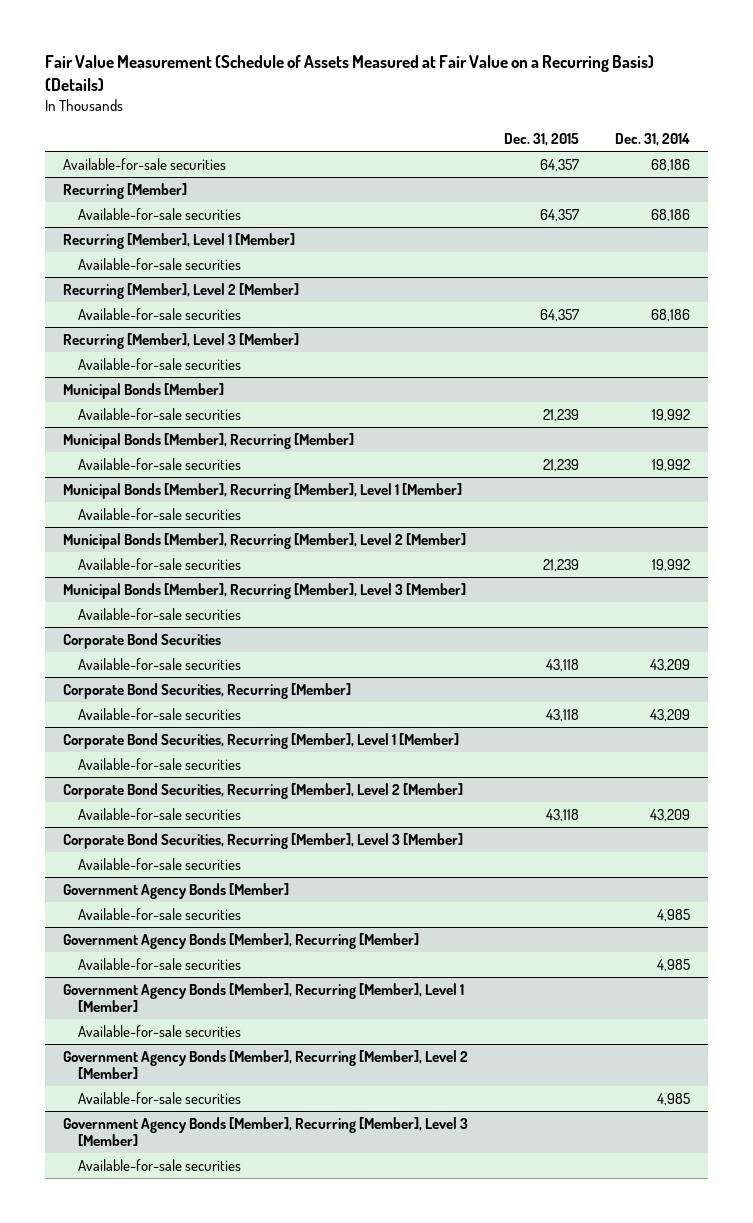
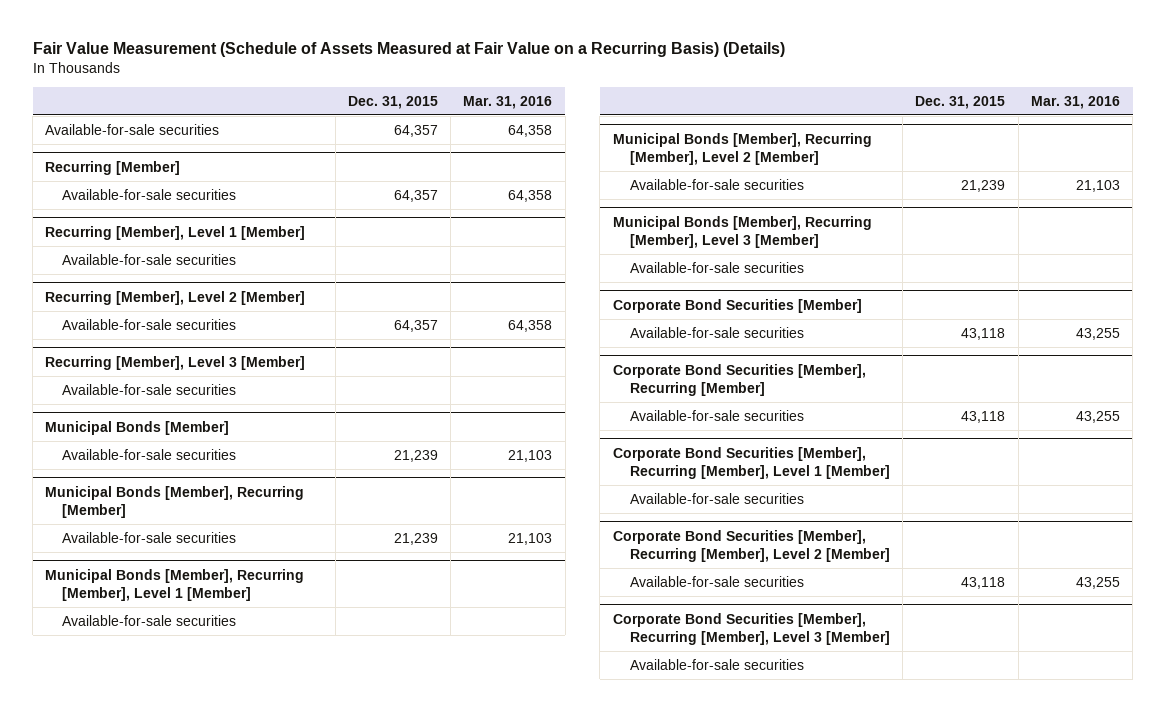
- | Dec. 31, 2015 | Dec. 31, 2014
+ | Dec. 31, 2015 | Mar. 31, 2016
- Corporate Bond Securities
+ Corporate Bond Securities [Member]
- Corporate Bond Securities, Recurring [Member]
+ Corporate Bond Securities [Member], Recurring [Member]
- Corporate Bond Securities, Recurring [Member], Level 1 [Member]
+ Corporate Bond Securities [Member], Recurring [Member], Level 1 [Member]
- Corporate Bond Securities, Recurring [Member], Level 2 [Member]
+ Corporate Bond Securities [Member], Recurring [Member], Level 2 [Member]
- Corporate Bond Securities, Recurring [Member], Level 3 [Member]
- Available-for-sale securities
- Government Agency Bonds [Member]
- Available-for-sale securities | | 4,985
- Government Agency Bonds [Member], Recurring [Member]
- Available-for-sale securities | | 4,985
- Government Agency Bonds [Member], Recurring [Member], Level 1 [Member]
- Available-for-sale securities
- Government Agency Bonds [Member], Recurring [Member], Level 2 [Member]
- Available-for-sale securities | | 4,985
- Government Agency Bonds [Member], Recurring [Member], Level 3 [Member]
+ Corporate Bond Securities [Member], Recurring [Member], Level 3 [Member]

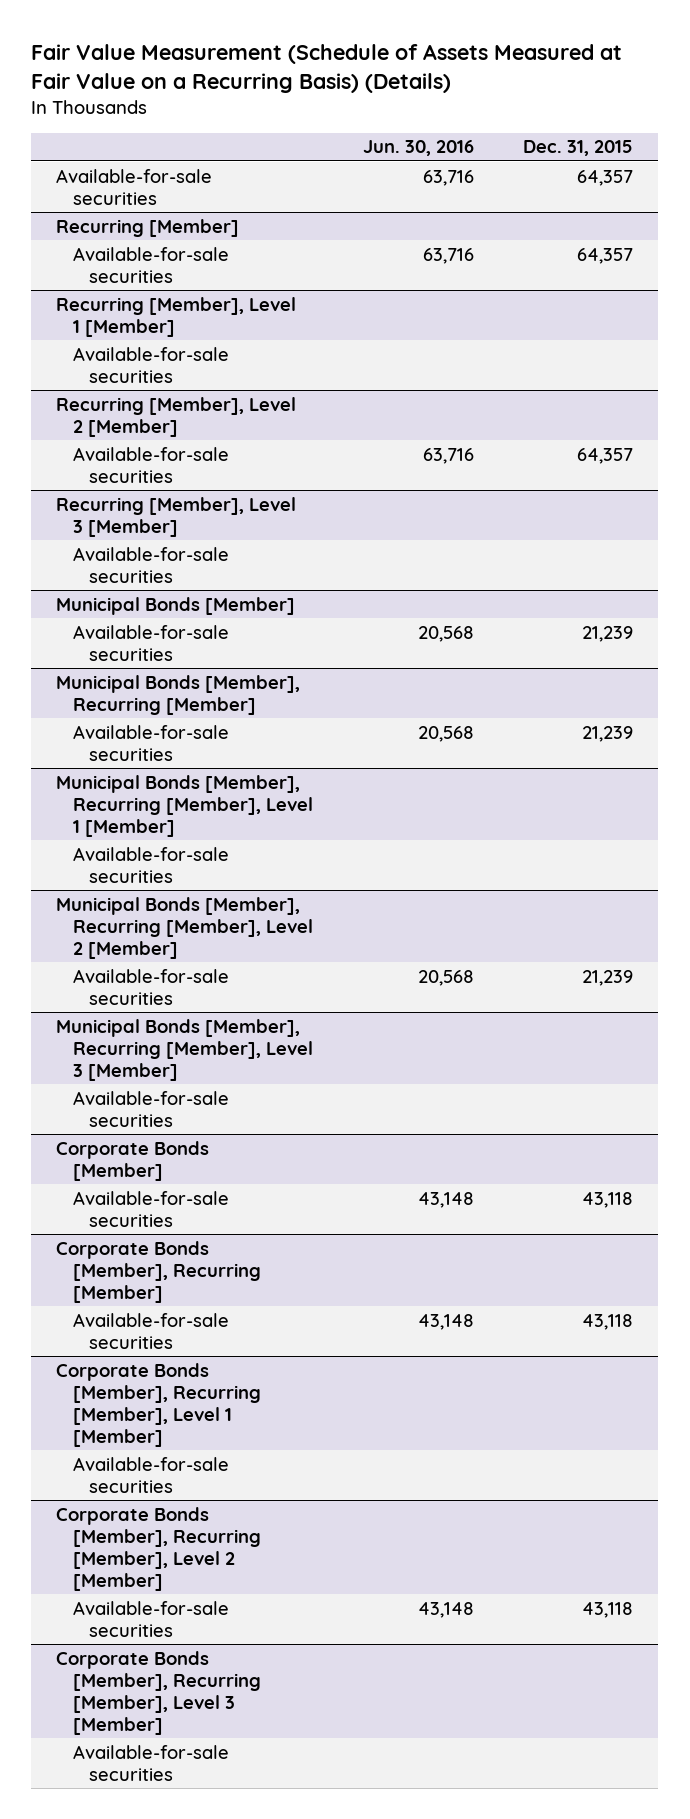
- | Dec. 31, 2015 | Mar. 31, 2016
+ | Jun. 30, 2016 | Dec. 31, 2015
- Corporate Bond Securities [Member]
+ Corporate Bonds [Member]
- Corporate Bond Securities [Member], Recurring [Member]
+ Corporate Bonds [Member], Recurring [Member]
- Corporate Bond Securities [Member], Recurring [Member], Level 1 [Member]
+ Corporate Bonds [Member], Recurring [Member], Level 1 [Member]
- Corporate Bond Securities [Member], Recurring [Member], Level 2 [Member]
+ Corporate Bonds [Member], Recurring [Member], Level 2 [Member]
- Corporate Bond Securities [Member], Recurring [Member], Level 3 [Member]
+ Corporate Bonds [Member], Recurring [Member], Level 3 [Member]

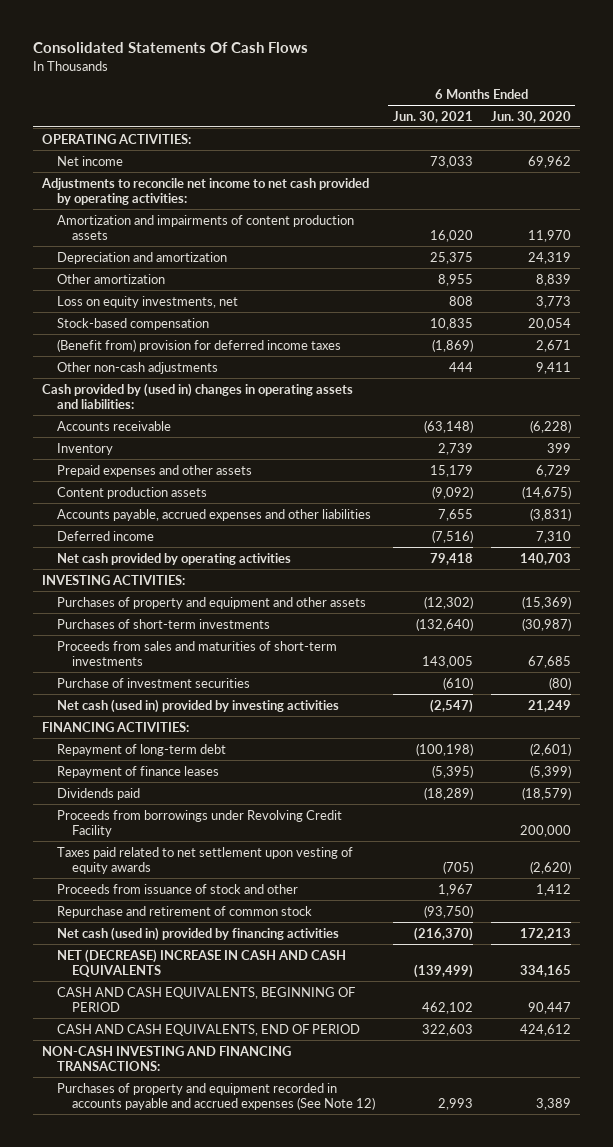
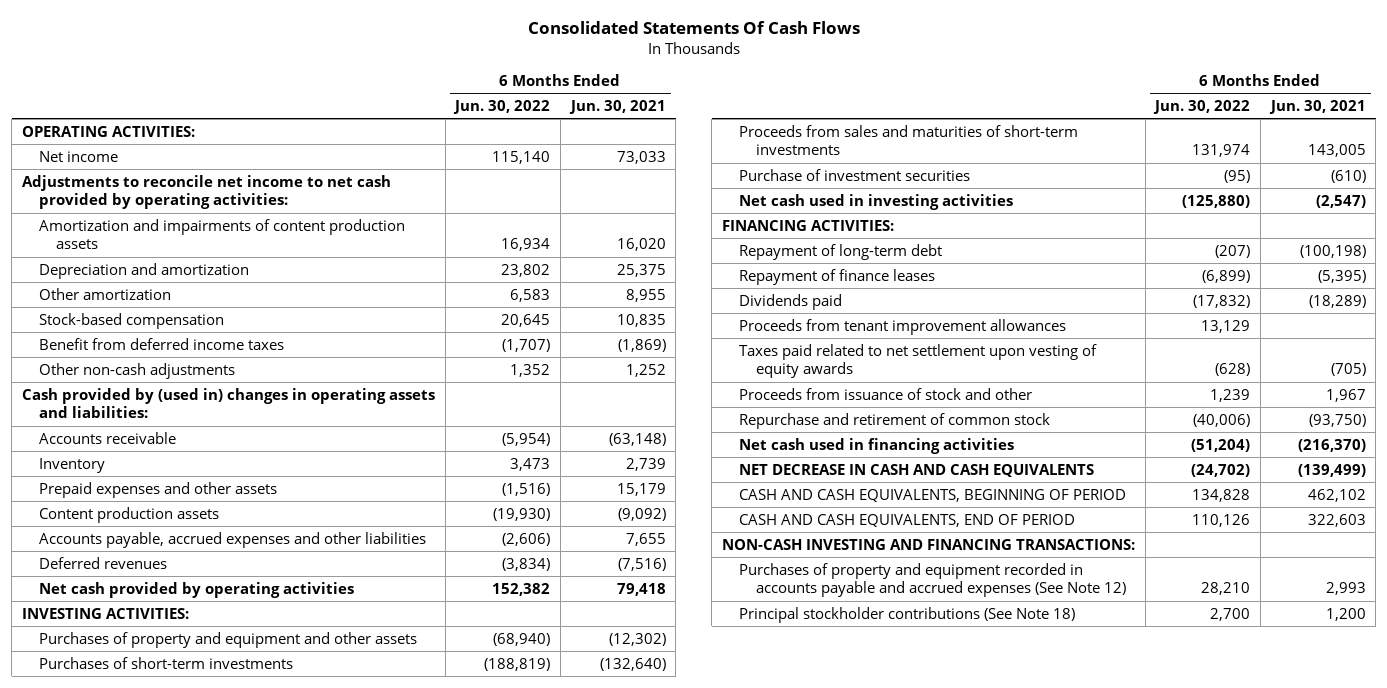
- | 6 Months Ended Jun. 30, 2021 | 6 Months Ended Jun. 30, 2020
+ | 6 Months Ended Jun. 30, 2022 | 6 Months Ended Jun. 30, 2021
- Loss on equity investments, net | 808 | 3,773
- (Benefit from) provision for deferred income taxes | (1,869) | 2,671
- Other non-cash adjustments | 444 | 9,411
+ Benefit from deferred income taxes | (1,707) | (1,869)
+ Other non-cash adjustments | 1,352 | 1,252
- Deferred income | (7,516) | 7,310
+ Deferred revenues | (3,834) | (7,516)
- Net cash (used in) provided by investing activities | (2,547) | 21,249
+ Net cash used in investing activities | (125,880) | (2,547)
- Proceeds from borrowings under Revolving Credit Facility | | 200,000
+ Proceeds from tenant improvement allowances | 13,129 |
- Net cash (used in) provided by financing activities | (216,370) | 172,213
- NET (DECREASE) INCREASE IN CASH AND CASH EQUIVALENTS | (139,499) | 334,165
+ Net cash used in financing activities | (51,204) | (216,370)
+ NET DECREASE IN CASH AND CASH EQUIVALENTS | (24,702) | (139,499)
+ Principal stockholder contributions (See Note 18) | 2,700 | 1,200

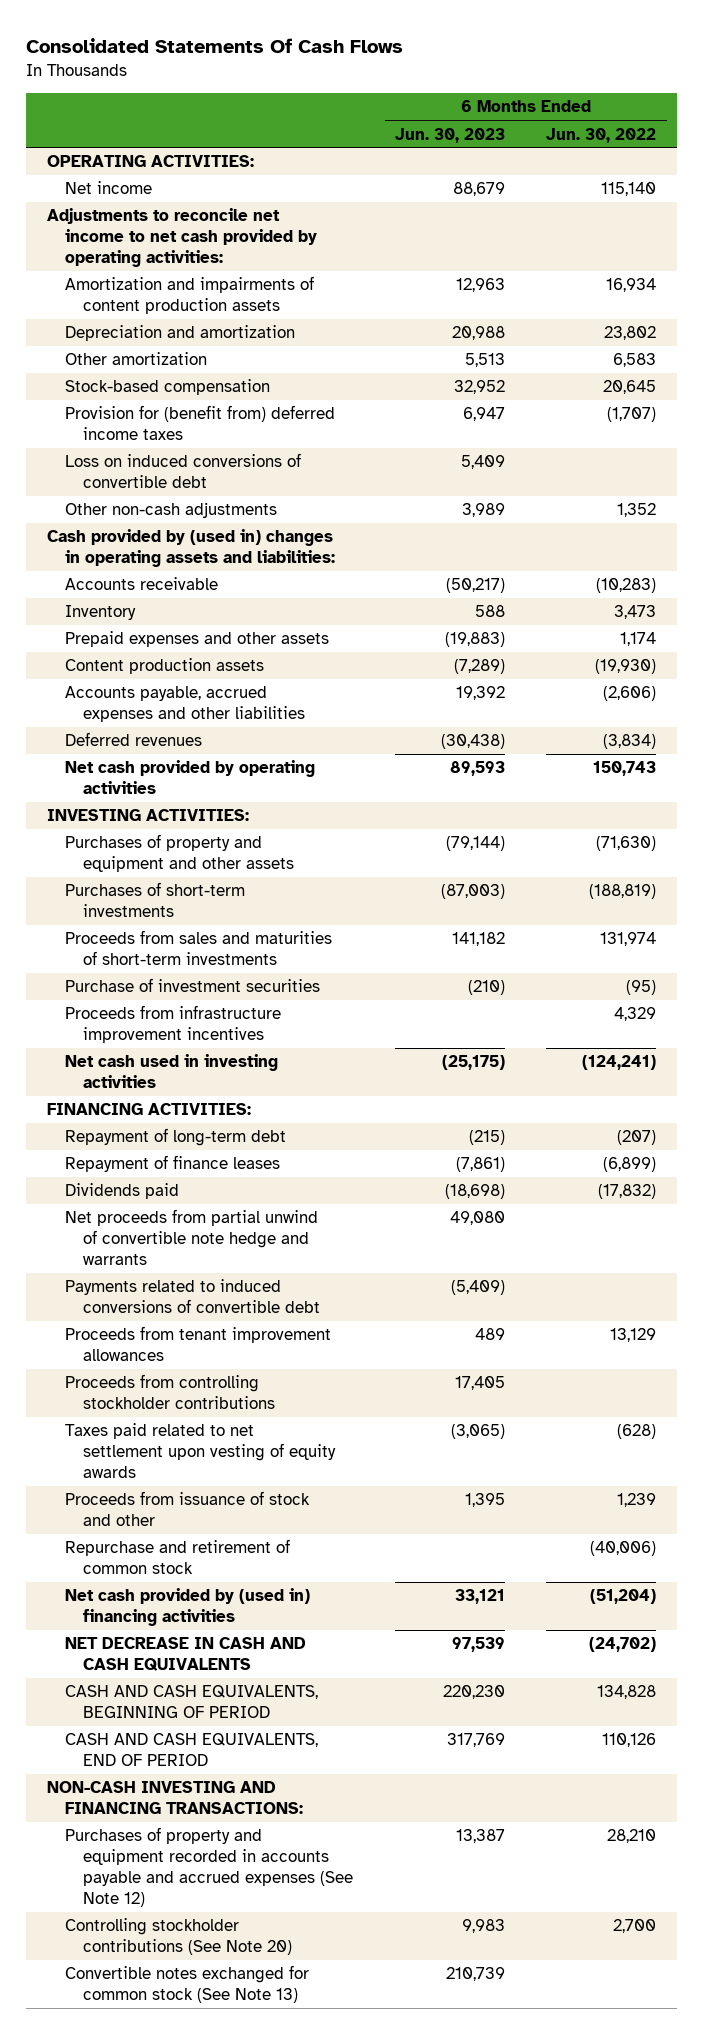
- | 6 Months Ended Jun. 30, 2022 | 6 Months Ended Jun. 30, 2021
+ | 6 Months Ended Jun. 30, 2023 | 6 Months Ended Jun. 30, 2022
- Benefit from deferred income taxes | (1,707) | (1,869)
+ Provision for (benefit from) deferred income taxes | 6,947 | (1,707)
+ Loss on induced conversions of convertible debt | 5,409 |
- Accounts receivable | (5,954) | (63,148)
+ Accounts receivable | (50,217) | (10,283)
- Prepaid expenses and other assets | (1,516) | 15,179
+ Prepaid expenses and other assets | (19,883) | 1,174
- Net cash provided by operating activities | 152,382 | 79,418
+ Net cash provided by operating activities | 89,593 | 150,743
- Purchases of property and equipment and other assets | (68,940) | (12,302)
+ Purchases of property and equipment and other assets | (79,144) | (71,630)
- Net cash used in investing activities | (125,880) | (2,547)
+ Proceeds from infrastructure improvement incentives | | 4,329
+ Net cash used in investing activities | (25,175) | (124,241)
+ Net proceeds from partial unwind of convertible note hedge and warrants | 49,080 |
+ Payments related to induced conversions of convertible debt | (5,409) |
+ Proceeds from controlling stockholder contributions | 17,405 |
- Net cash used in financing activities | (51,204) | (216,370)
+ Net cash provided by (used in) financing activities | 33,121 | (51,204)
- Principal stockholder contributions (See Note 18) | 2,700 | 1,200
+ Controlling stockholder contributions (See Note 20) | 9,983 | 2,700
+ Convertible notes exchanged for common stock (See Note 13) | 210,739 |

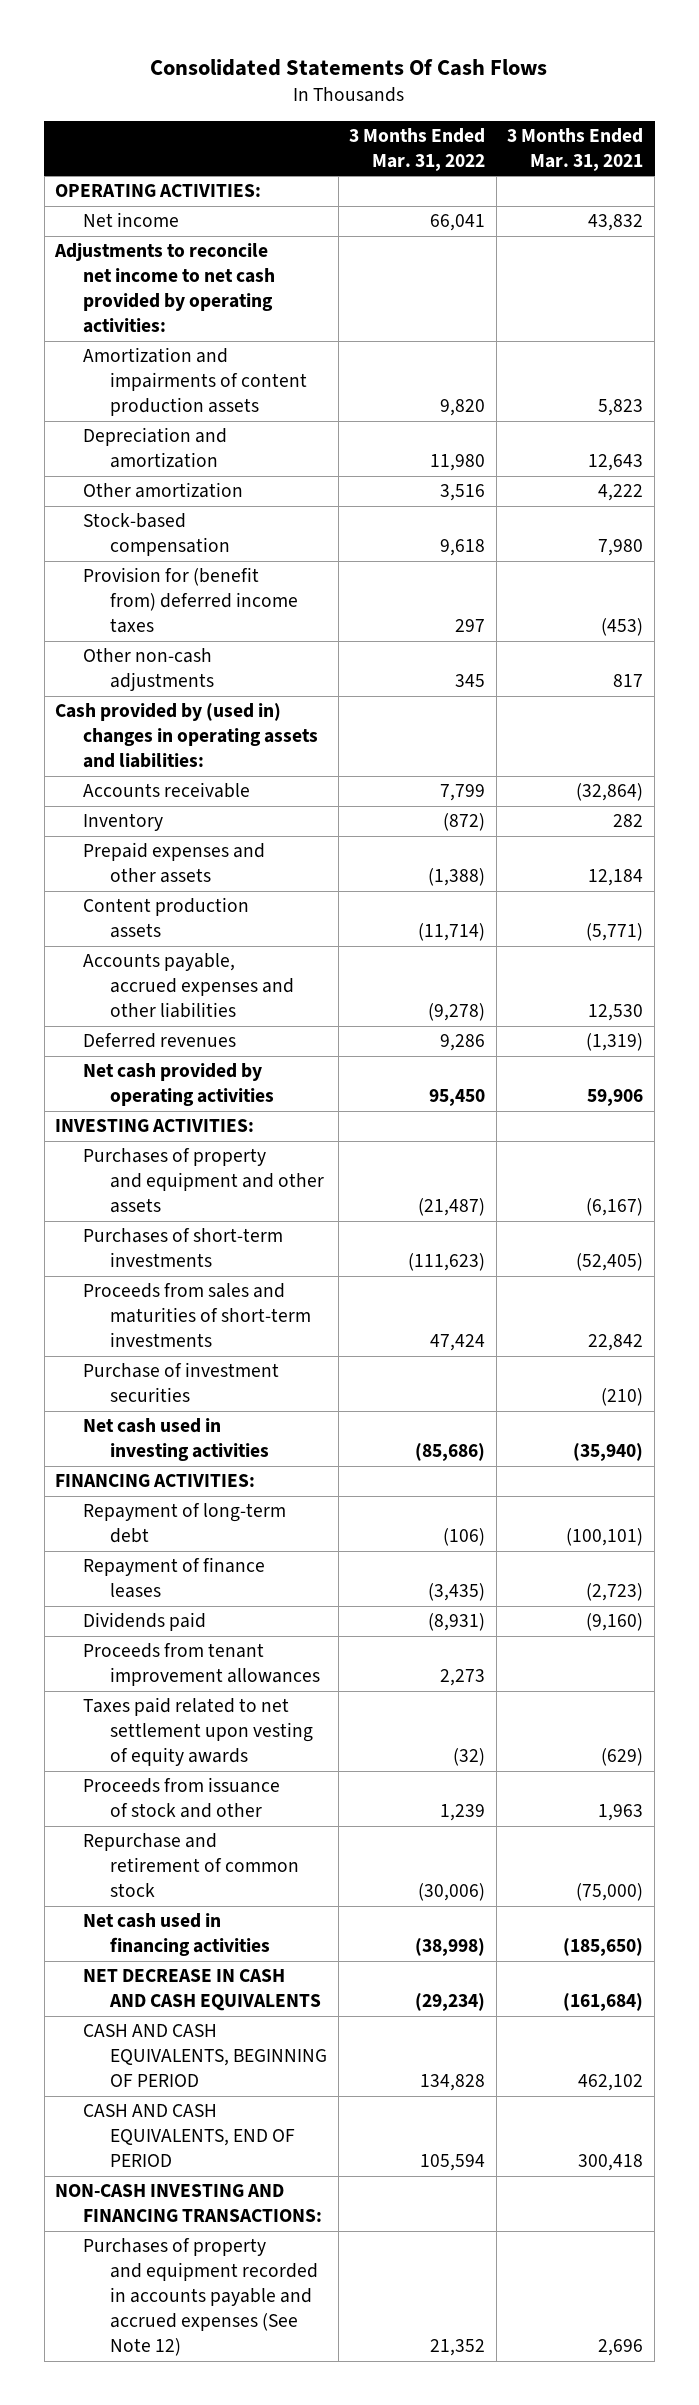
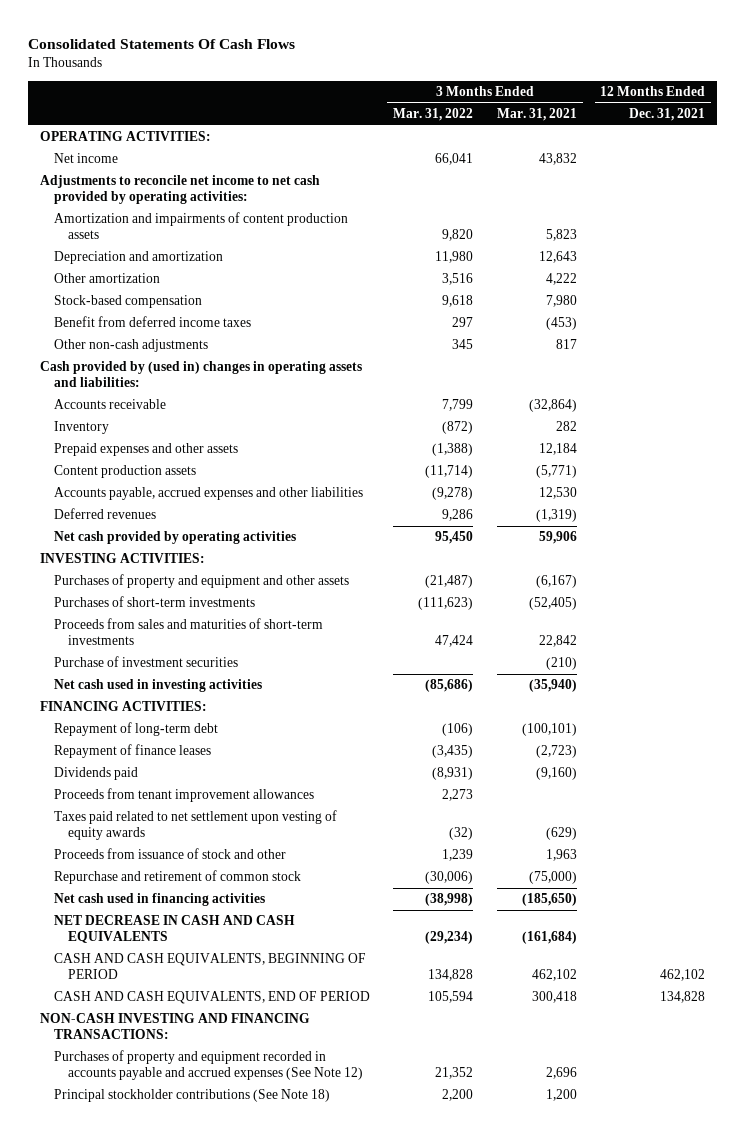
- | 3 Months Ended Mar. 31, 2022 | 3 Months Ended Mar. 31, 2021
+ | 3 Months Ended Mar. 31, 2022 | 3 Months Ended Mar. 31, 2021 | 12 Months Ended Dec. 31, 2021
- Provision for (benefit from) deferred income taxes | 297 | (453)
+ Benefit from deferred income taxes | 297 | (453) |
+ Principal stockholder contributions (See Note 18) | 2,200 | 1,200 |

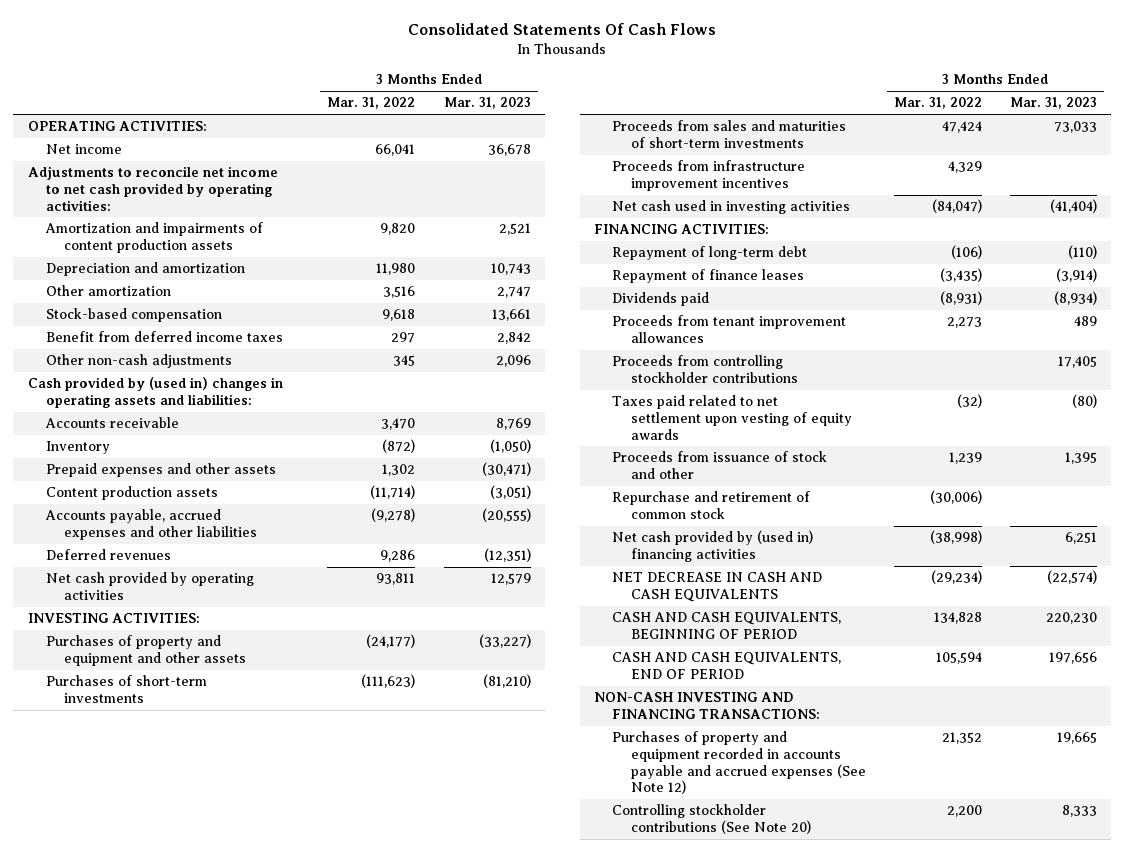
- | 3 Months Ended Mar. 31, 2022 | 3 Months Ended Mar. 31, 2021 | 12 Months Ended Dec. 31, 2021
+ | 3 Months Ended Mar. 31, 2022 | 3 Months Ended Mar. 31, 2023
- Accounts receivable | 7,799 | (32,864) |
+ Accounts receivable | 3,470 | 8,769
- Prepaid expenses and other assets | (1,388) | 12,184 |
+ Prepaid expenses and other assets | 1,302 | (30,471)
- Net cash provided by operating activities | 95,450 | 59,906 |
+ Net cash provided by operating activities | 93,811 | 12,579
- Purchases of property and equipment and other assets | (21,487) | (6,167) |
+ Purchases of property and equipment and other assets | (24,177) | (33,227)
- Purchase of investment securities | | (210) |
- Net cash used in investing activities | (85,686) | (35,940) |
+ Proceeds from infrastructure improvement incentives | 4,329 |
+ Net cash used in investing activities | (84,047) | (41,404)
+ Proceeds from controlling stockholder contributions | | 17,405
- Net cash used in financing activities | (38,998) | (185,650) |
+ Net cash provided by (used in) financing activities | (38,998) | 6,251
- Principal stockholder contributions (See Note 18) | 2,200 | 1,200 |
+ Controlling stockholder contributions (See Note 20) | 2,200 | 8,333

